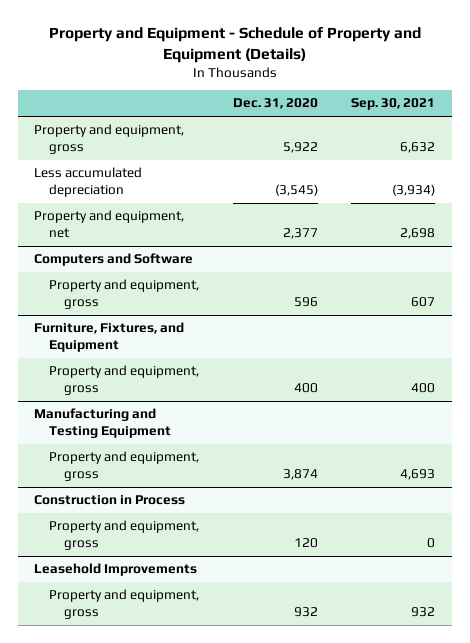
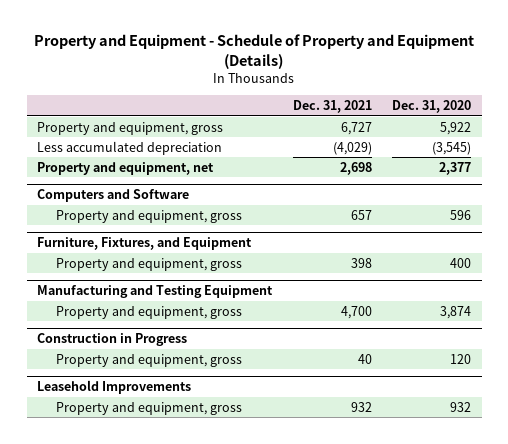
- | Dec. 31, 2020 | Sep. 30, 2021
+ | Dec. 31, 2021 | Dec. 31, 2020
- Construction in Process
+ Construction in Progress

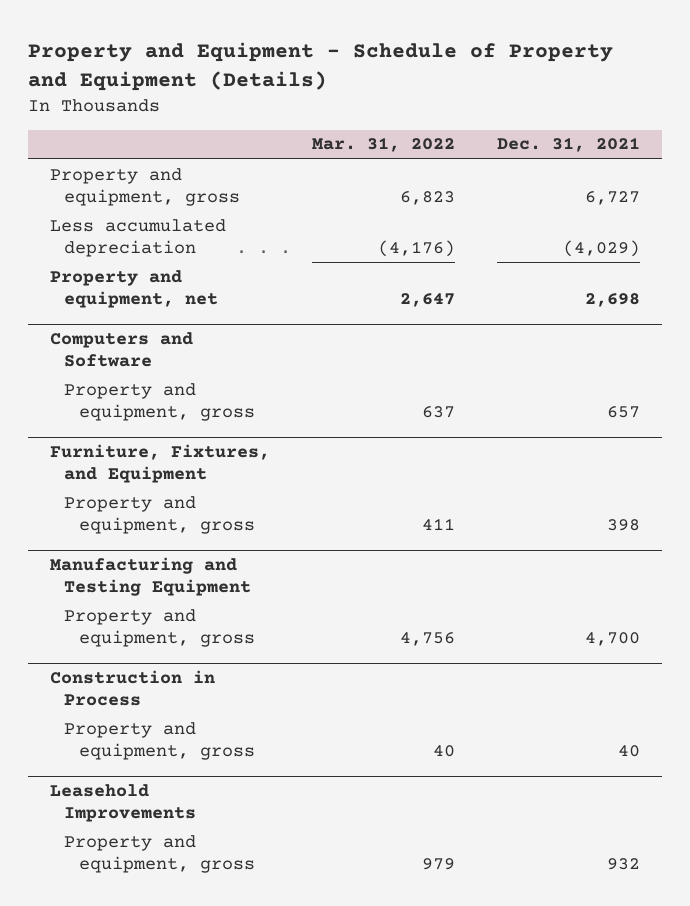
- | Dec. 31, 2021 | Dec. 31, 2020
+ | Mar. 31, 2022 | Dec. 31, 2021
- Construction in Progress
+ Construction in Process

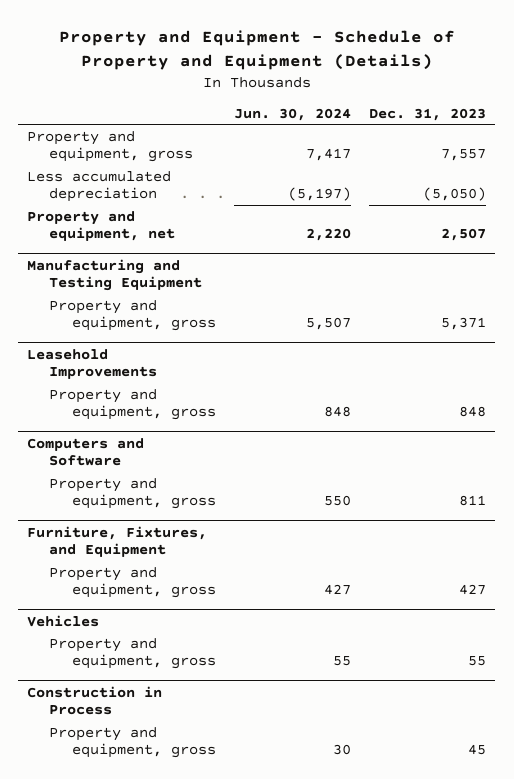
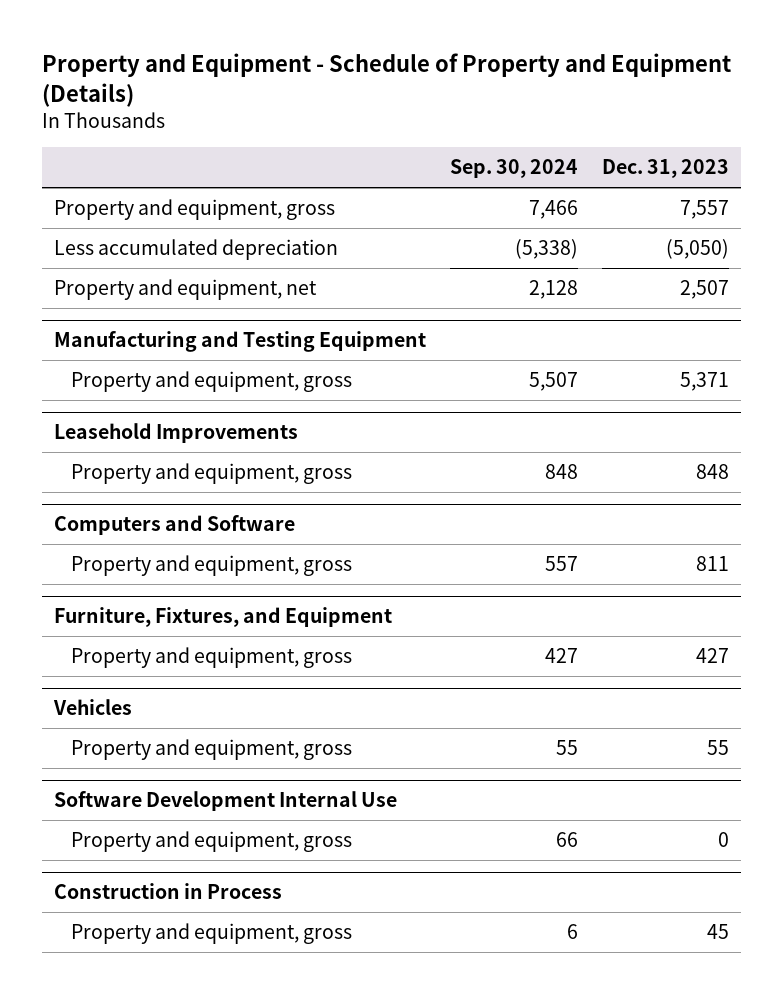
- | Jun. 30, 2024 | Dec. 31, 2023
+ | Sep. 30, 2024 | Dec. 31, 2023
+ Software Development Internal Use
+ Property and equipment, gross | 66 | 0

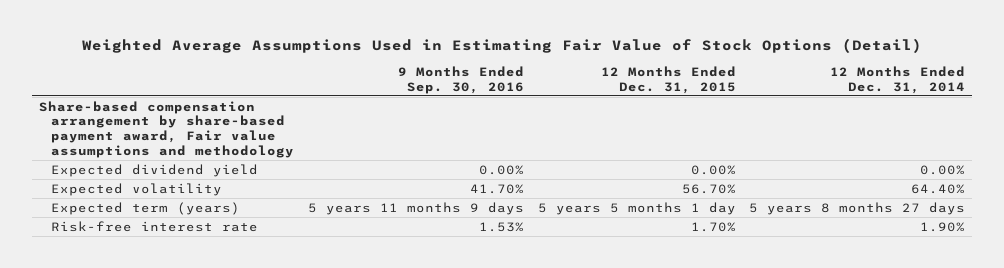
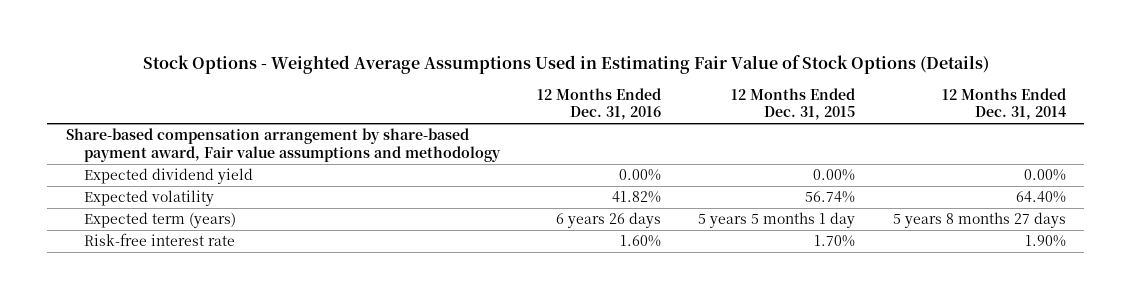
- Weighted Average Assumptions Used in Estimating Fair Value of Stock Options (Detail)
+ Stock Options - Weighted Average Assumptions Used in Estimating Fair Value of Stock Options (Details)
- | 9 Months Ended Sep. 30, 2016 | 12 Months Ended Dec. 31, 2015 | 12 Months Ended Dec. 31, 2014
+ | 12 Months Ended Dec. 31, 2016 | 12 Months Ended Dec. 31, 2015 | 12 Months Ended Dec. 31, 2014
- Expected volatility | 41.70% | 56.70% | 64.40%
+ Expected volatility | 41.82% | 56.74% | 64.40%

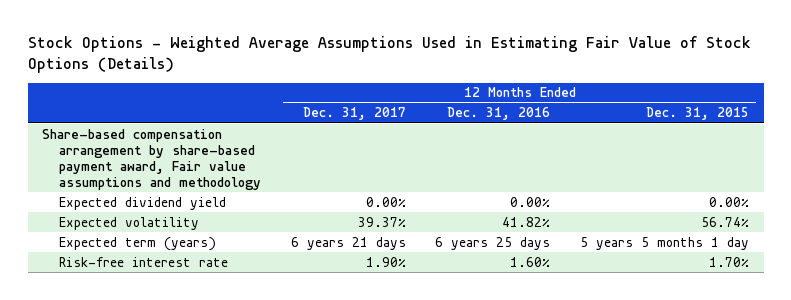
- | 12 Months Ended Dec. 31, 2016 | 12 Months Ended Dec. 31, 2015 | 12 Months Ended Dec. 31, 2014
+ | 12 Months Ended Dec. 31, 2017 | 12 Months Ended Dec. 31, 2016 | 12 Months Ended Dec. 31, 2015
- Expected term (years) | 6 years 26 days | 5 years 5 months 1 day | 5 years 8 months 27 days
+ Expected term (years) | 6 years 21 days | 6 years 25 days | 5 years 5 months 1 day

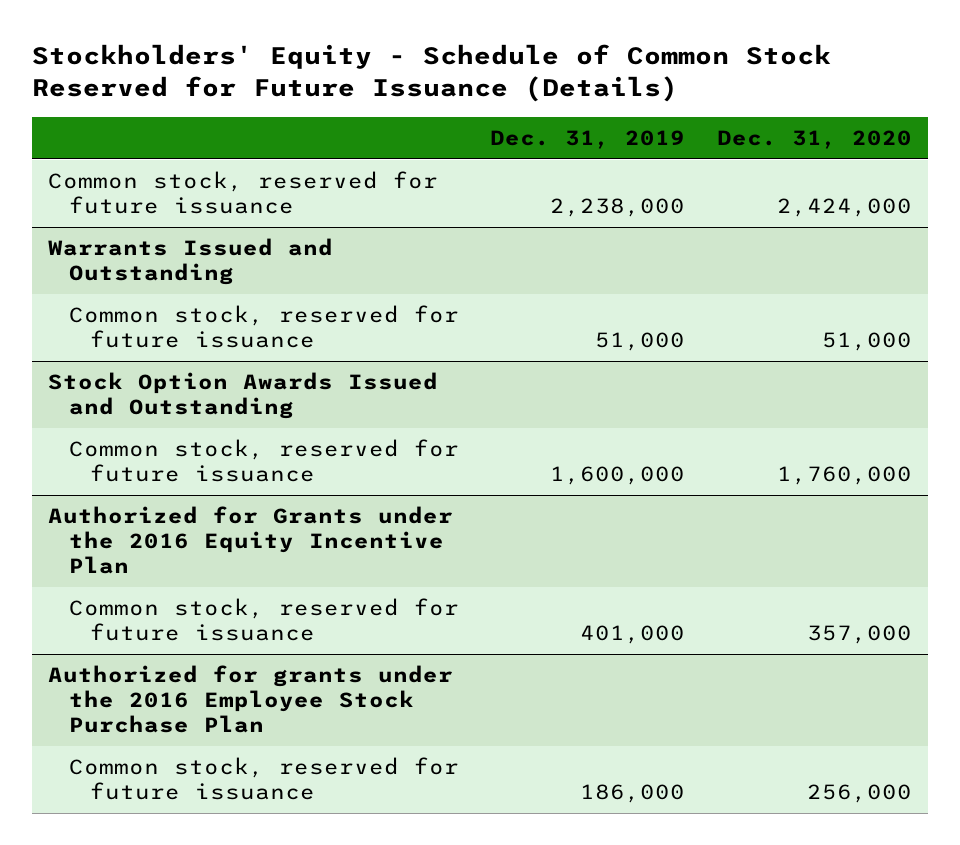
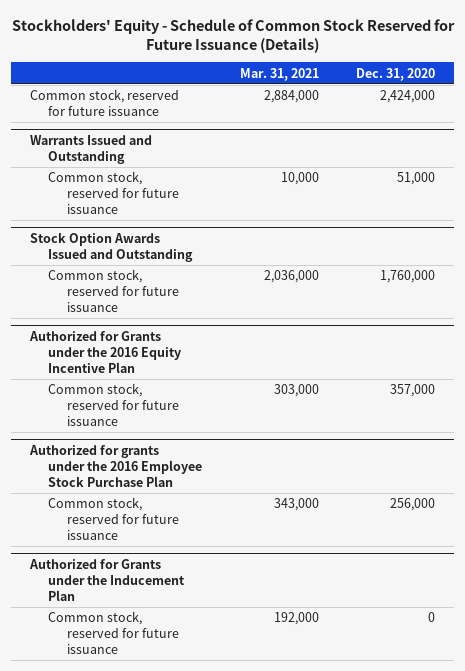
- | Dec. 31, 2019 | Dec. 31, 2020
+ | Mar. 31, 2021 | Dec. 31, 2020
+ Authorized for Grants under the Inducement Plan
+ Common stock, reserved for future issuance | 192,000 | 0

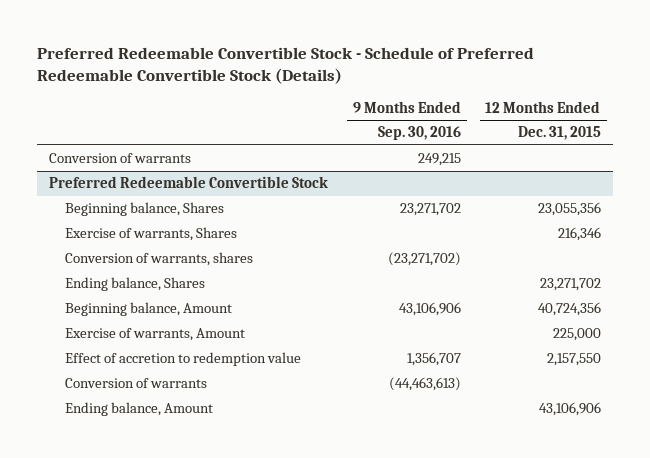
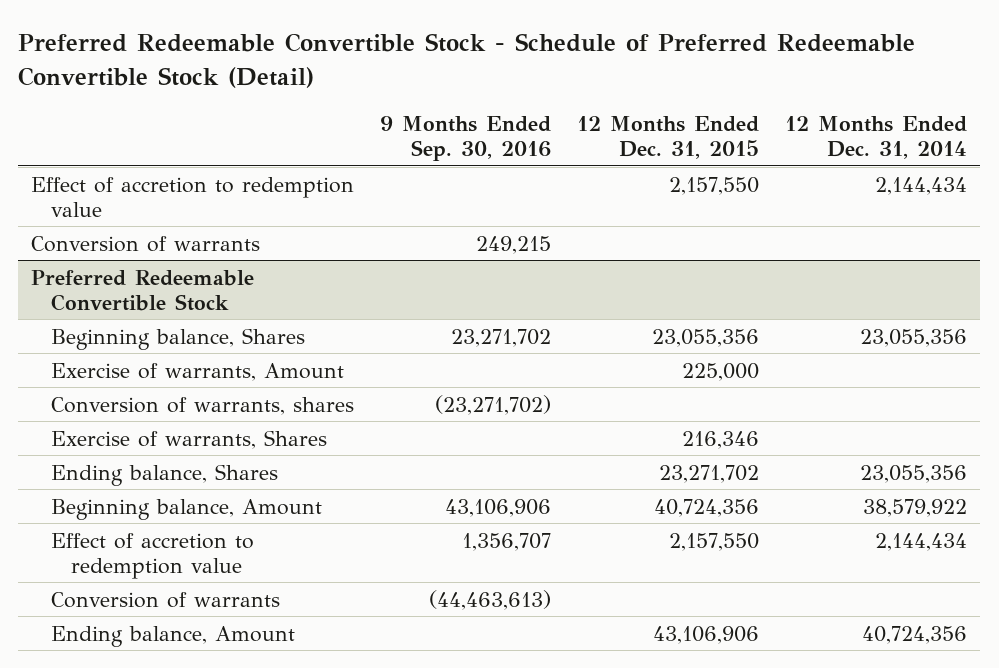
- Preferred Redeemable Convertible Stock - Schedule of Preferred Redeemable Convertible Stock (Details)
+ Preferred Redeemable Convertible Stock - Schedule of Preferred Redeemable Convertible Stock (Detail)
- | 9 Months Ended Sep. 30, 2016 | 12 Months Ended Dec. 31, 2015
+ | 9 Months Ended Sep. 30, 2016 | 12 Months Ended Dec. 31, 2015 | 12 Months Ended Dec. 31, 2014
+ Effect of accretion to redemption value | | 2,157,550 | 2,144,434
@ Preferred Redeemable Convertible Stock
moved up: Exercise of warrants, Amount | | 225,000 |
moved down: Exercise of warrants, Shares | | 216,346 |

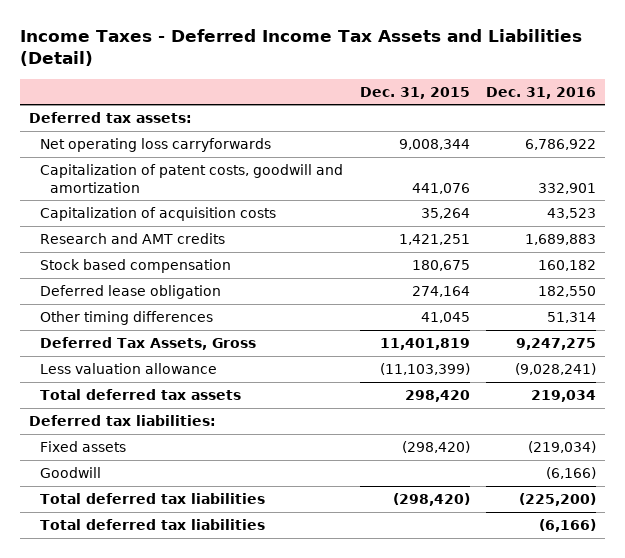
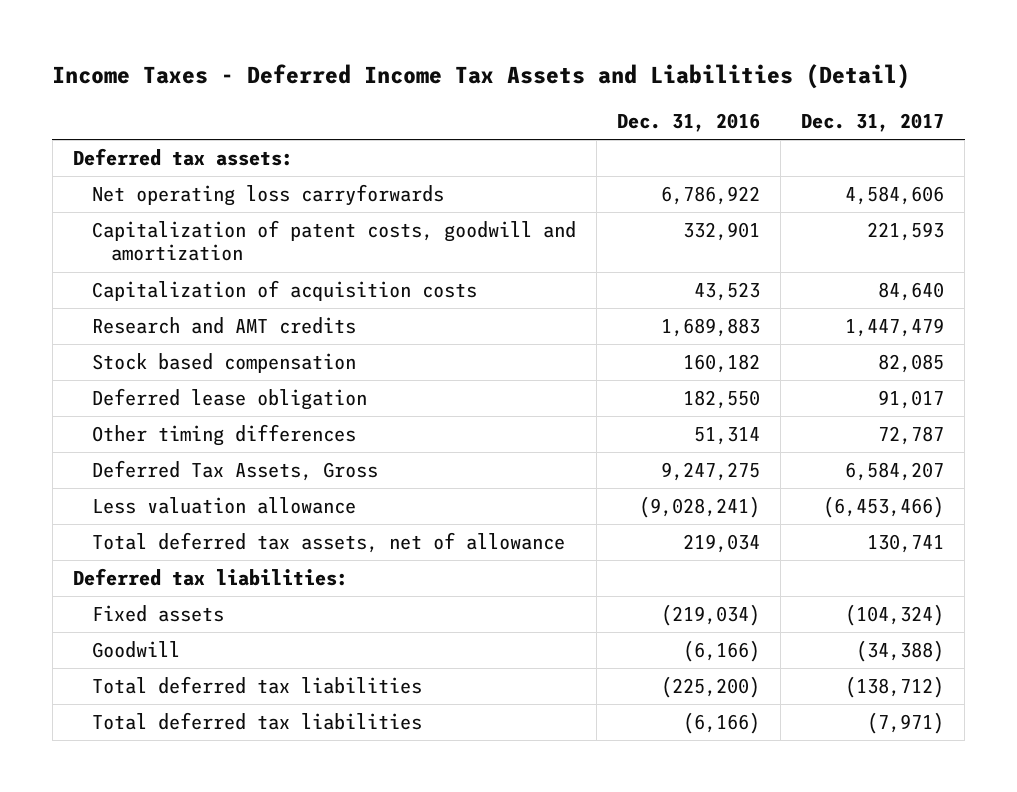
- | Dec. 31, 2015 | Dec. 31, 2016
+ | Dec. 31, 2016 | Dec. 31, 2017
- Total deferred tax assets | 298,420 | 219,034
+ Total deferred tax assets, net of allowance | 219,034 | 130,741

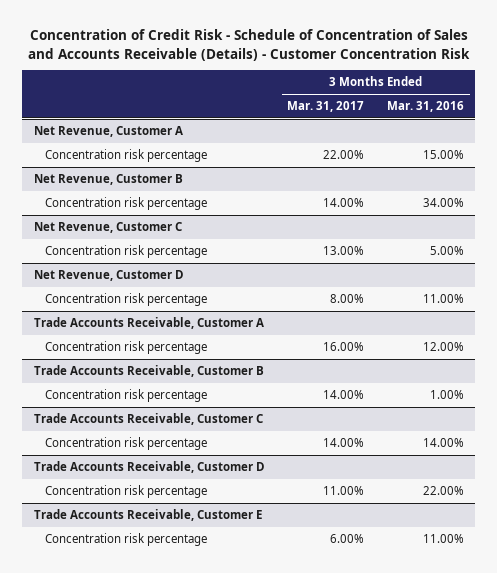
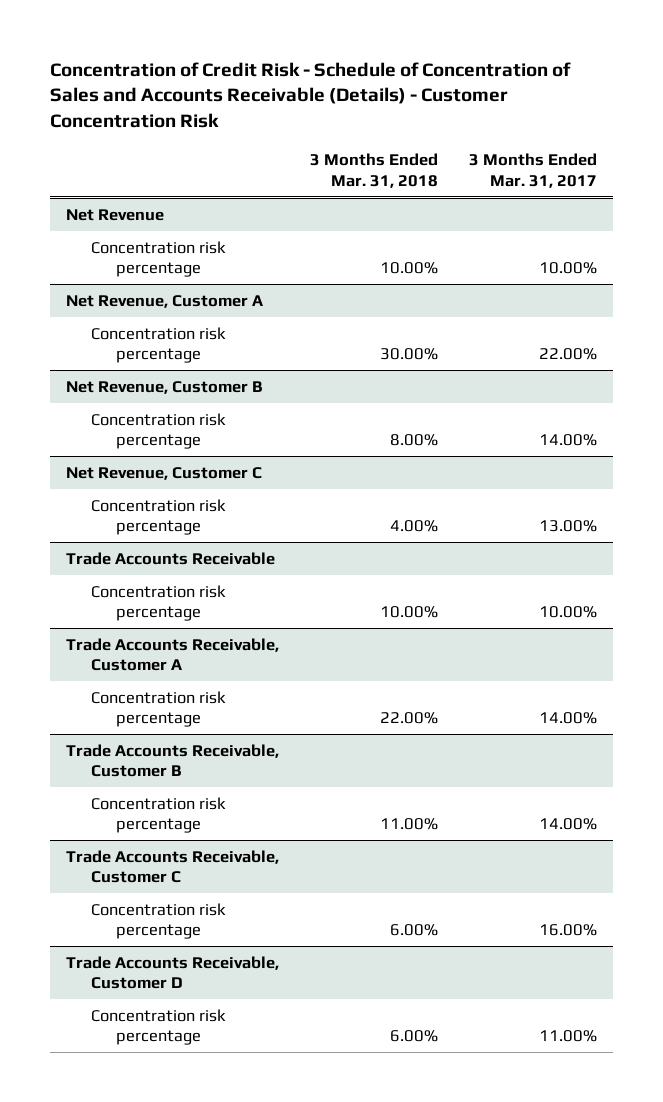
- | 3 Months Ended Mar. 31, 2017 | 3 Months Ended Mar. 31, 2016
+ | 3 Months Ended Mar. 31, 2018 | 3 Months Ended Mar. 31, 2017
+ Net Revenue
+ Concentration risk percentage | 10.00% | 10.00%
- Net Revenue, Customer D
- Concentration risk percentage | 8.00% | 11.00%
+ Trade Accounts Receivable
+ Concentration risk percentage | 10.00% | 10.00%
@ Trade Accounts Receivable, Customer A
- Concentration risk percentage | 16.00% | 12.00%
+ Concentration risk percentage | 22.00% | 14.00%
@ Trade Accounts Receivable, Customer C
- Concentration risk percentage | 14.00% | 14.00%
+ Concentration risk percentage | 6.00% | 16.00%
- Trade Accounts Receivable, Customer E
- Concentration risk percentage | 6.00% | 11.00%

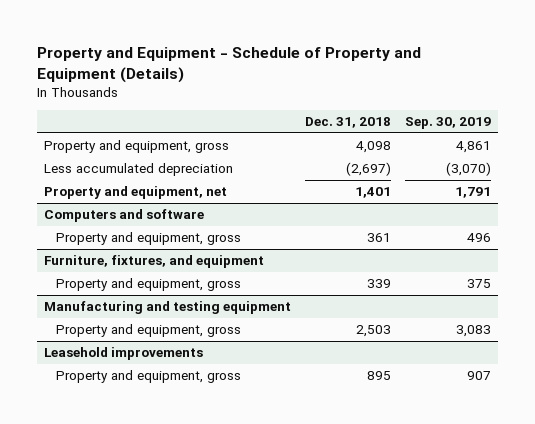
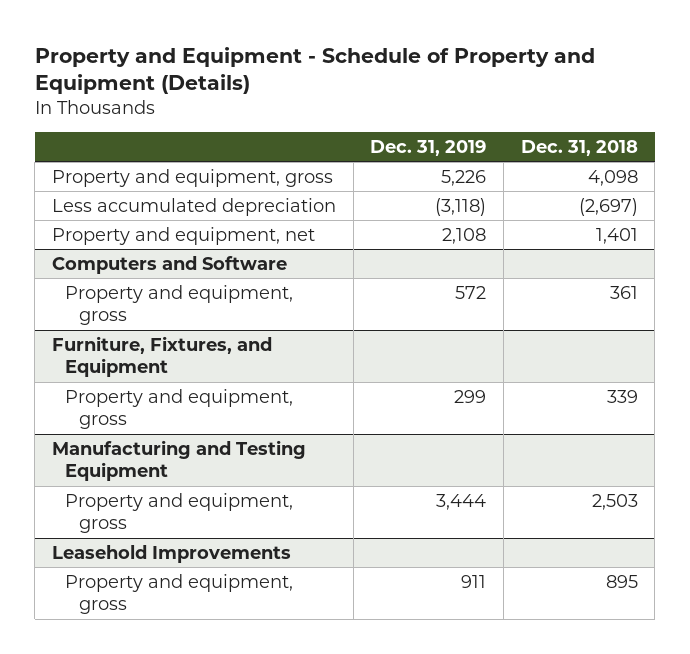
- | Dec. 31, 2018 | Sep. 30, 2019
+ | Dec. 31, 2019 | Dec. 31, 2018
- Computers and software
+ Computers and Software
- Furniture, fixtures, and equipment
+ Furniture, Fixtures, and Equipment
- Manufacturing and testing equipment
+ Manufacturing and Testing Equipment
- Leasehold improvements
+ Leasehold Improvements

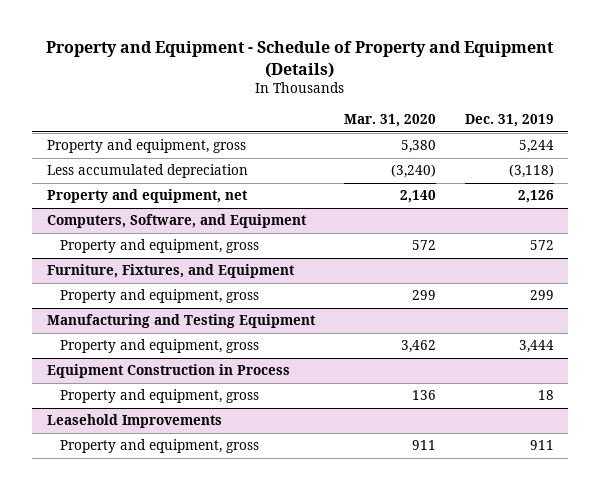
- | Dec. 31, 2019 | Dec. 31, 2018
+ | Mar. 31, 2020 | Dec. 31, 2019
- Property and equipment, gross | 5,226 | 4,098
+ Property and equipment, gross | 5,380 | 5,244
- Property and equipment, net | 2,108 | 1,401
- Computers and Software
+ Property and equipment, net | 2,140 | 2,126
+ Computers, Software, and Equipment
+ Equipment Construction in Process
+ Property and equipment, gross | 136 | 18

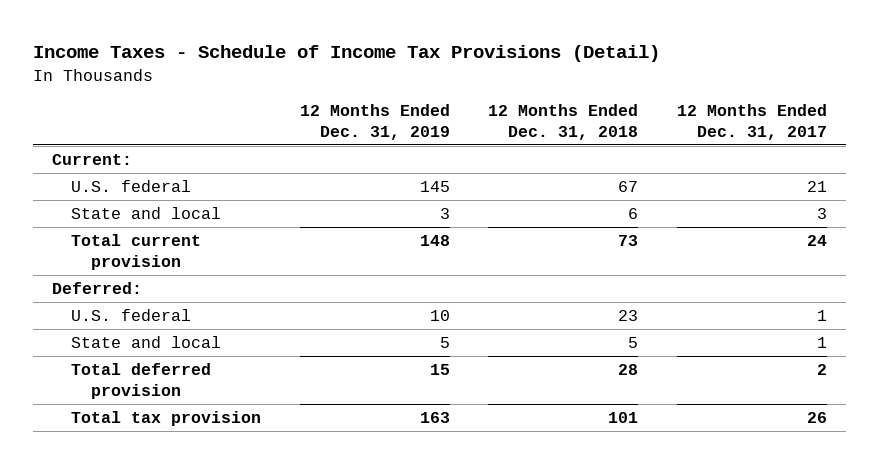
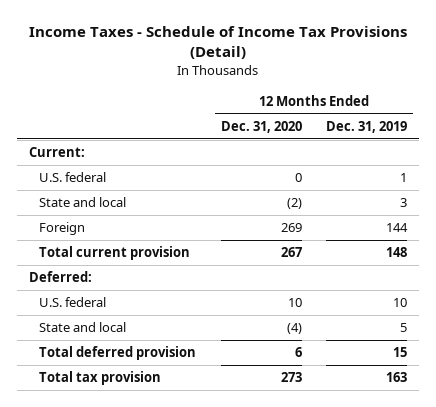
- | 12 Months Ended Dec. 31, 2019 | 12 Months Ended Dec. 31, 2018 | 12 Months Ended Dec. 31, 2017
+ | 12 Months Ended Dec. 31, 2020 | 12 Months Ended Dec. 31, 2019
- U.S. federal | 145 | 67 | 21
+ U.S. federal | 0 | 1
+ Foreign | 269 | 144

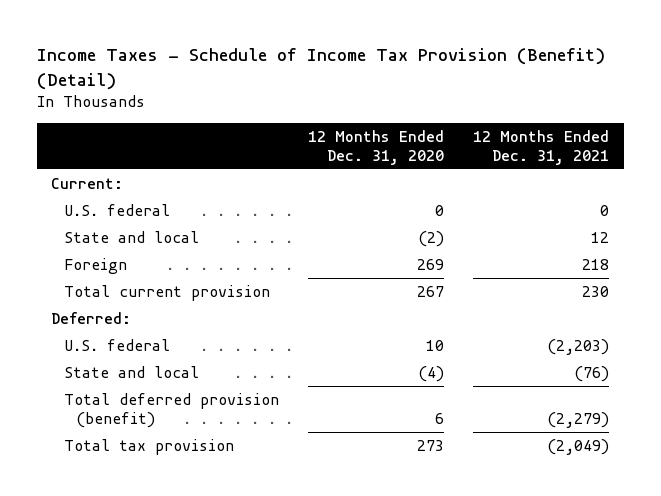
- Income Taxes - Schedule of Income Tax Provisions (Detail)
+ Income Taxes - Schedule of Income Tax Provision (Benefit) (Detail)
- | 12 Months Ended Dec. 31, 2020 | 12 Months Ended Dec. 31, 2019
+ | 12 Months Ended Dec. 31, 2020 | 12 Months Ended Dec. 31, 2021
- Total deferred provision | 6 | 15
+ Total deferred provision (benefit) | 6 | (2,279)

